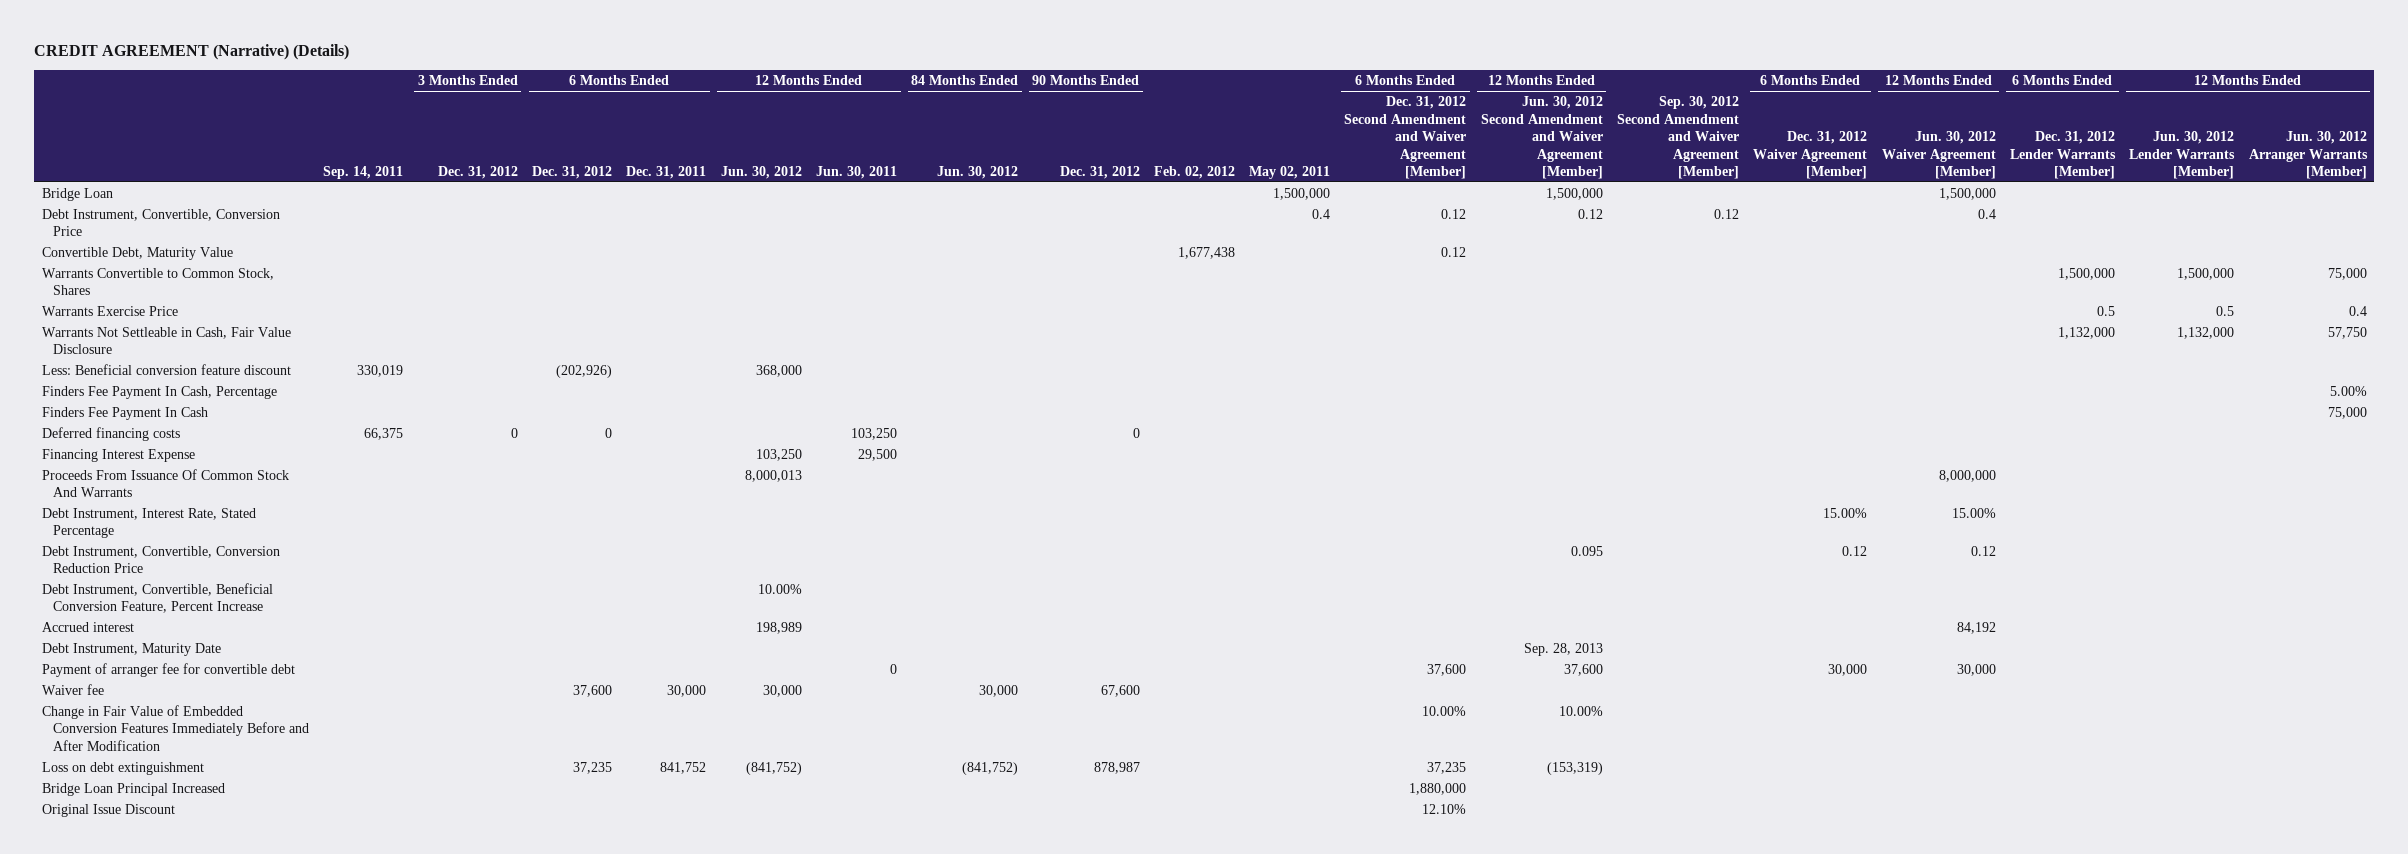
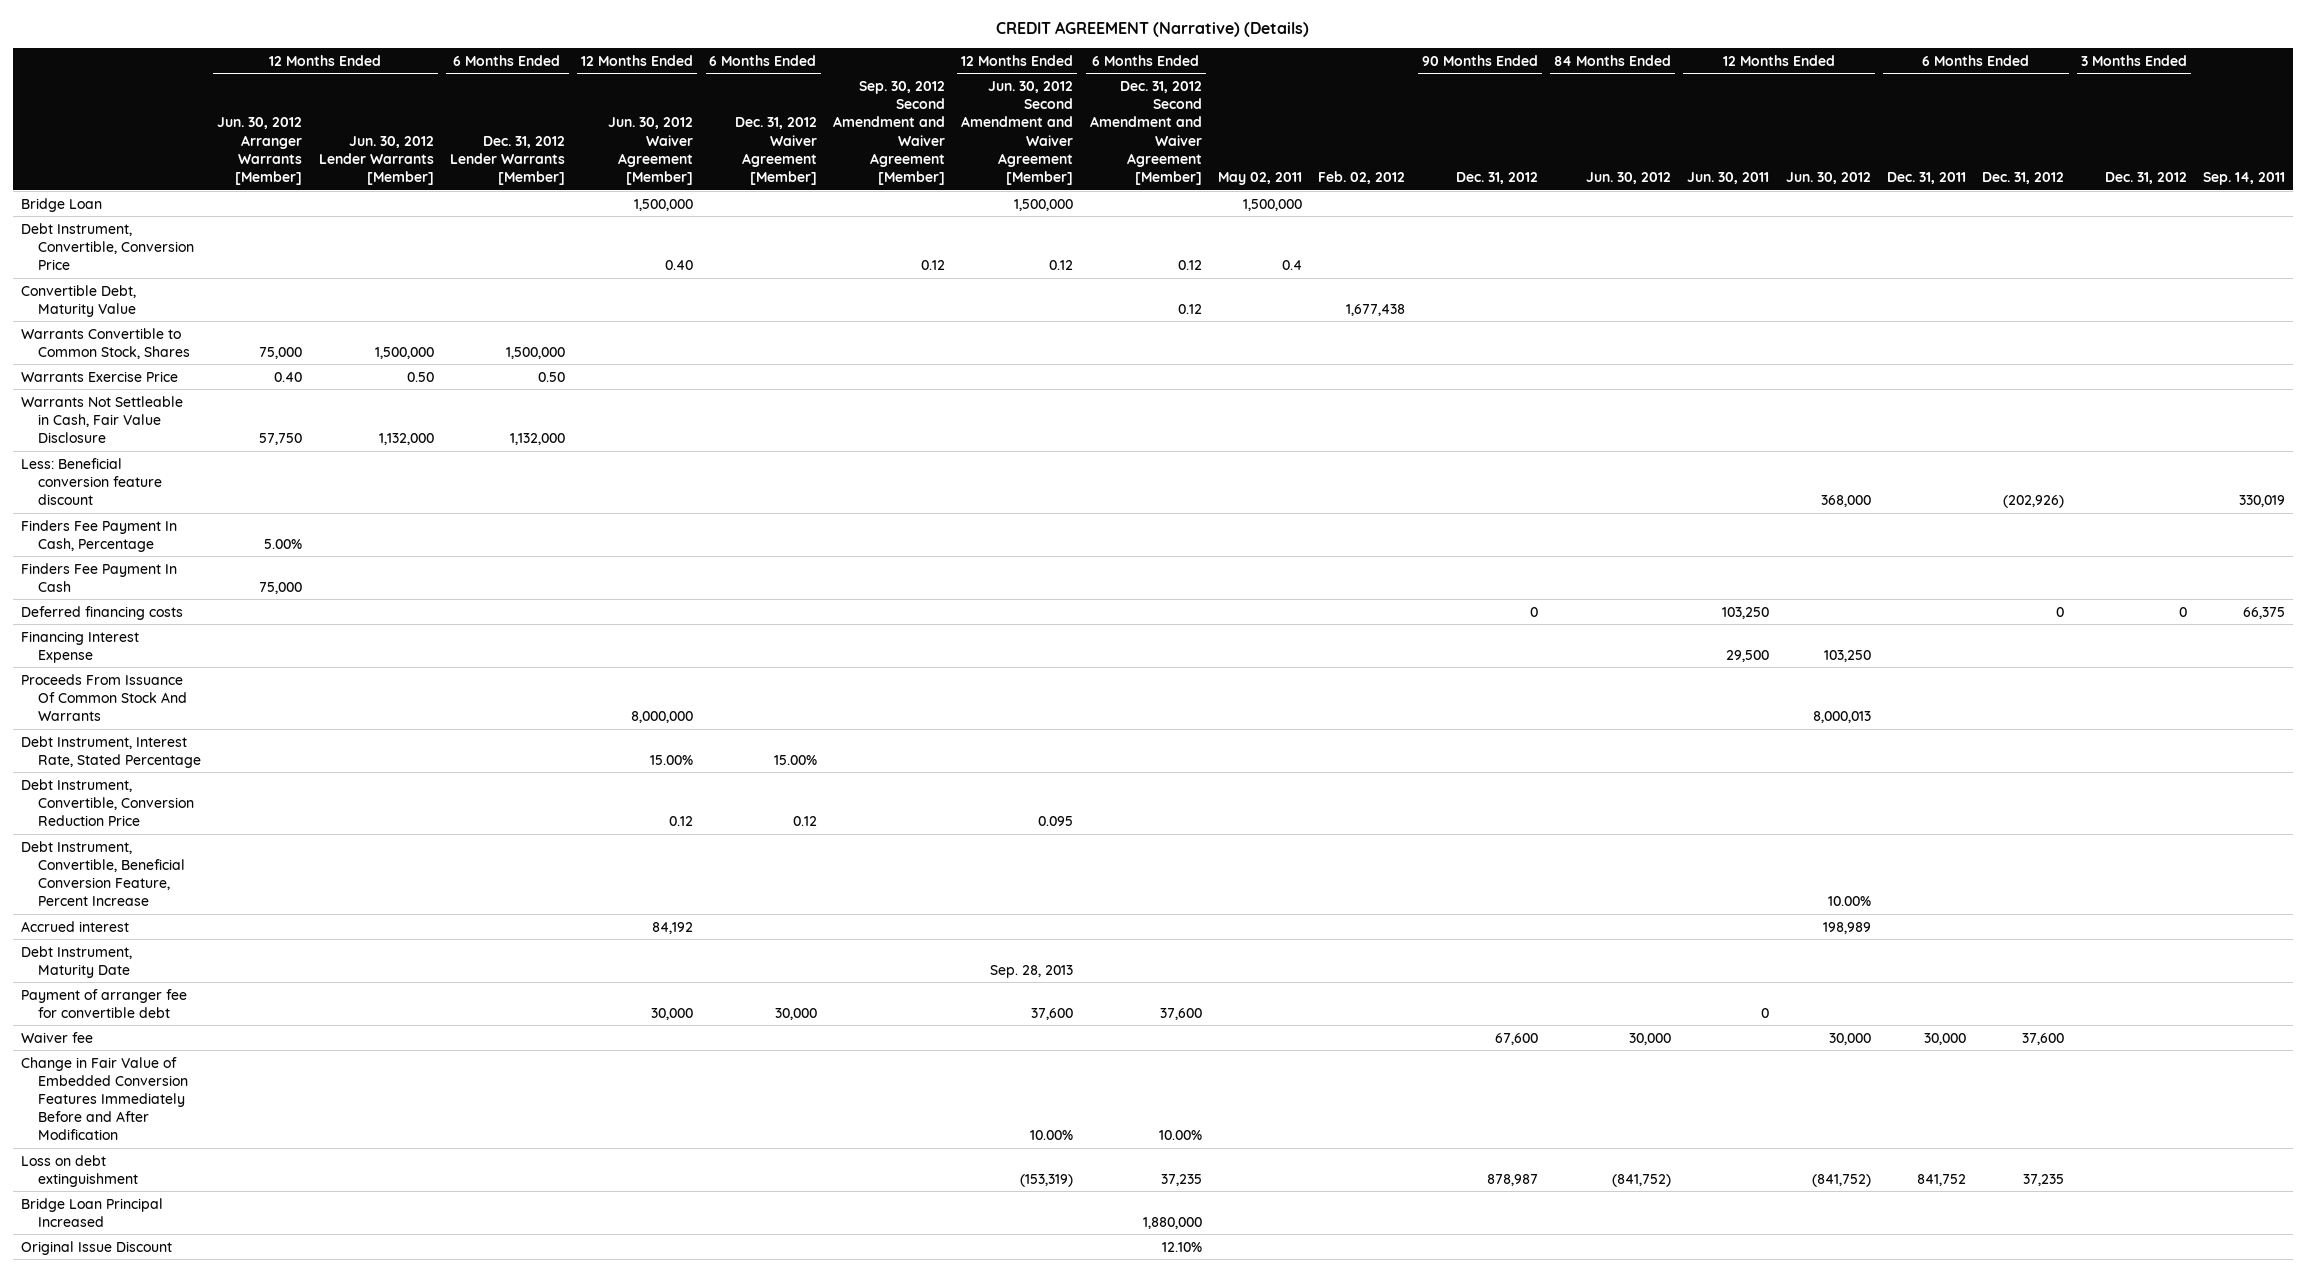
- | Sep. 14, 2011 | 3 Months Ended Dec. 31, 2012 | 6 Months Ended Dec. 31, 2012 | 6 Months Ended Dec. 31, 2011 | 12 Months Ended Jun. 30, 2012 | 12 Months Ended Jun. 30, 2011 | 84 Months Ended Jun. 30, 2012 | 90 Months Ended Dec. 31, 2012 | Feb. 02, 2012 | May 02, 2011 | 6 Months Ended Dec. 31, 2012 Second Amendment and Waiver Agreement [Member] | 12 Months Ended Jun. 30, 2012 Second Amendment and Waiver Agreement [Member] | Sep. 30, 2012 Second Amendment and Waiver Agreement [Member] | 6 Months Ended Dec. 31, 2012 Waiver Agreement [Member] | 12 Months Ended Jun. 30, 2012 Waiver Agreement [Member] | 6 Months Ended Dec. 31, 2012 Lender Warrants [Member] | 12 Months Ended Jun. 30, 2012 Lender Warrants [Member] | 12 Months Ended Jun. 30, 2012 Arranger Warrants [Member]
+ | 12 Months Ended Jun. 30, 2012 Arranger Warrants [Member] | 12 Months Ended Jun. 30, 2012 Lender Warrants [Member] | 6 Months Ended Dec. 31, 2012 Lender Warrants [Member] | 12 Months Ended Jun. 30, 2012 Waiver Agreement [Member] | 6 Months Ended Dec. 31, 2012 Waiver Agreement [Member] | Sep. 30, 2012 Second Amendment and Waiver Agreement [Member] | 12 Months Ended Jun. 30, 2012 Second Amendment and Waiver Agreement [Member] | 6 Months Ended Dec. 31, 2012 Second Amendment and Waiver Agreement [Member] | May 02, 2011 | Feb. 02, 2012 | 90 Months Ended Dec. 31, 2012 | 84 Months Ended Jun. 30, 2012 | 12 Months Ended Jun. 30, 2011 | 12 Months Ended Jun. 30, 2012 | 6 Months Ended Dec. 31, 2011 | 6 Months Ended Dec. 31, 2012 | 3 Months Ended Dec. 31, 2012 | Sep. 14, 2011
- Debt Instrument, Convertible, Conversion Price | | | | | | | | | | 0.4 | 0.12 | 0.12 | 0.12 | | 0.4 | | |
+ Debt Instrument, Convertible, Conversion Price | | | | 0.40 | | 0.12 | 0.12 | 0.12 | 0.4 | | | | | | | | |
- Warrants Exercise Price | | | | | | | | | | | | | | | | 0.5 | 0.5 | 0.4
+ Warrants Exercise Price | 0.40 | 0.50 | 0.50 | | | | | | | | | | | | | | |

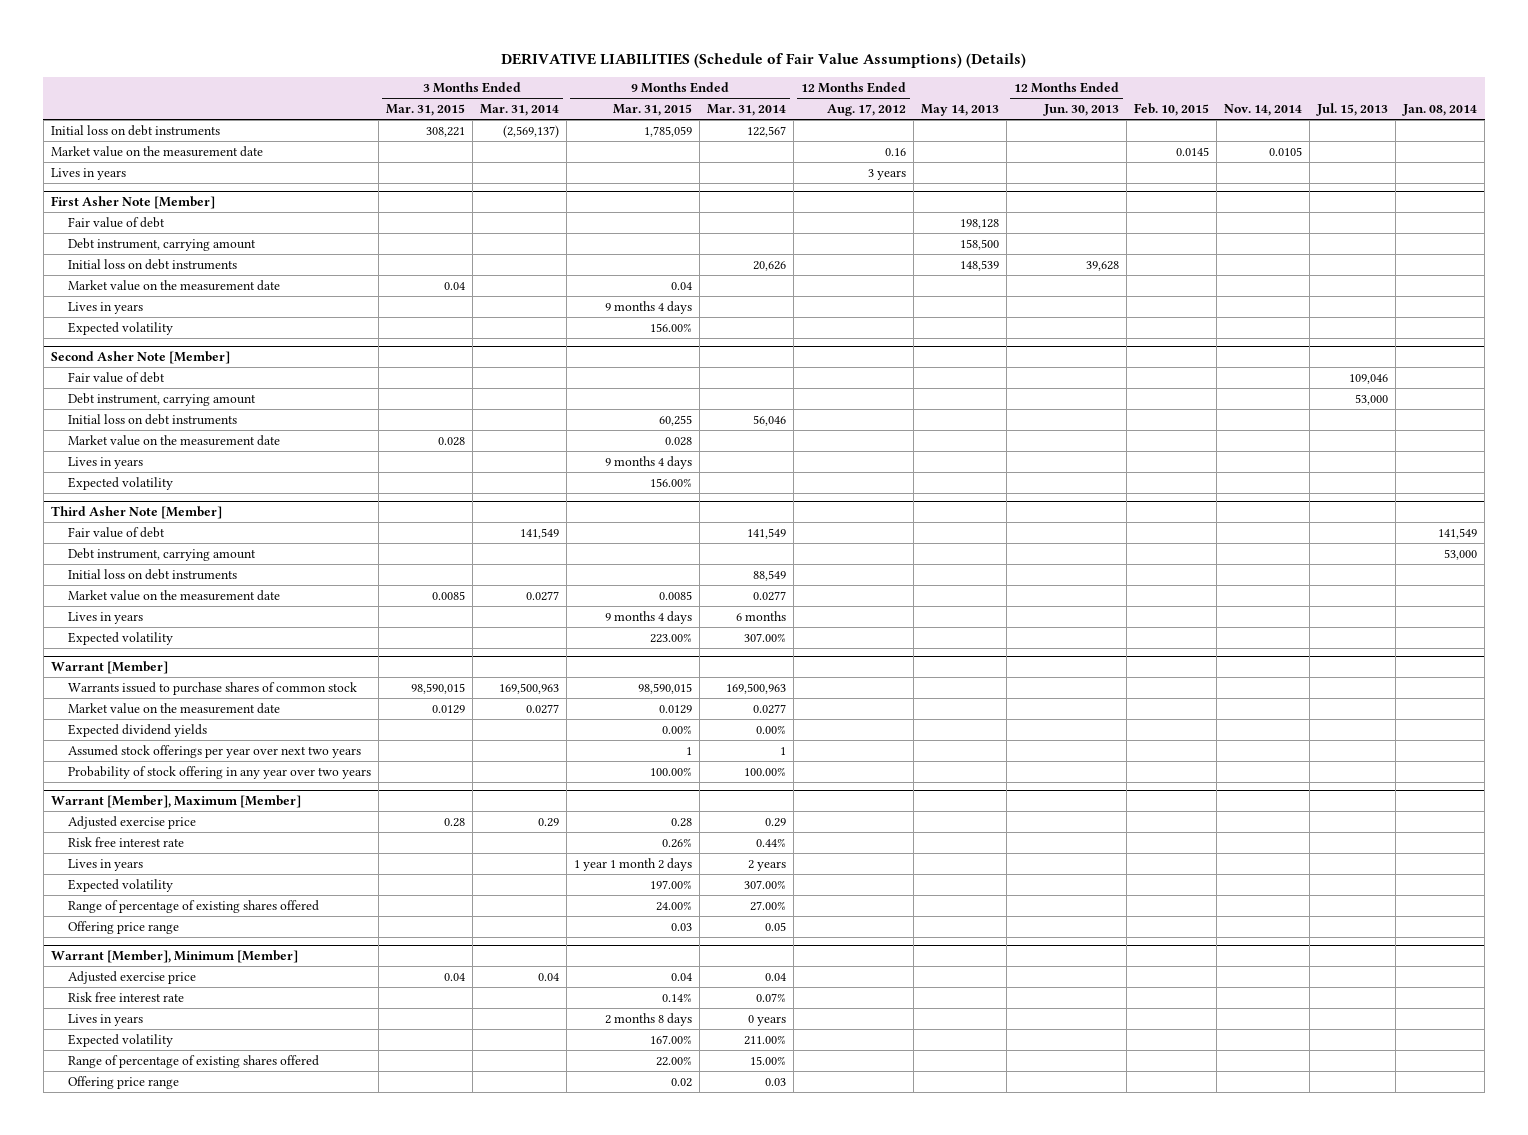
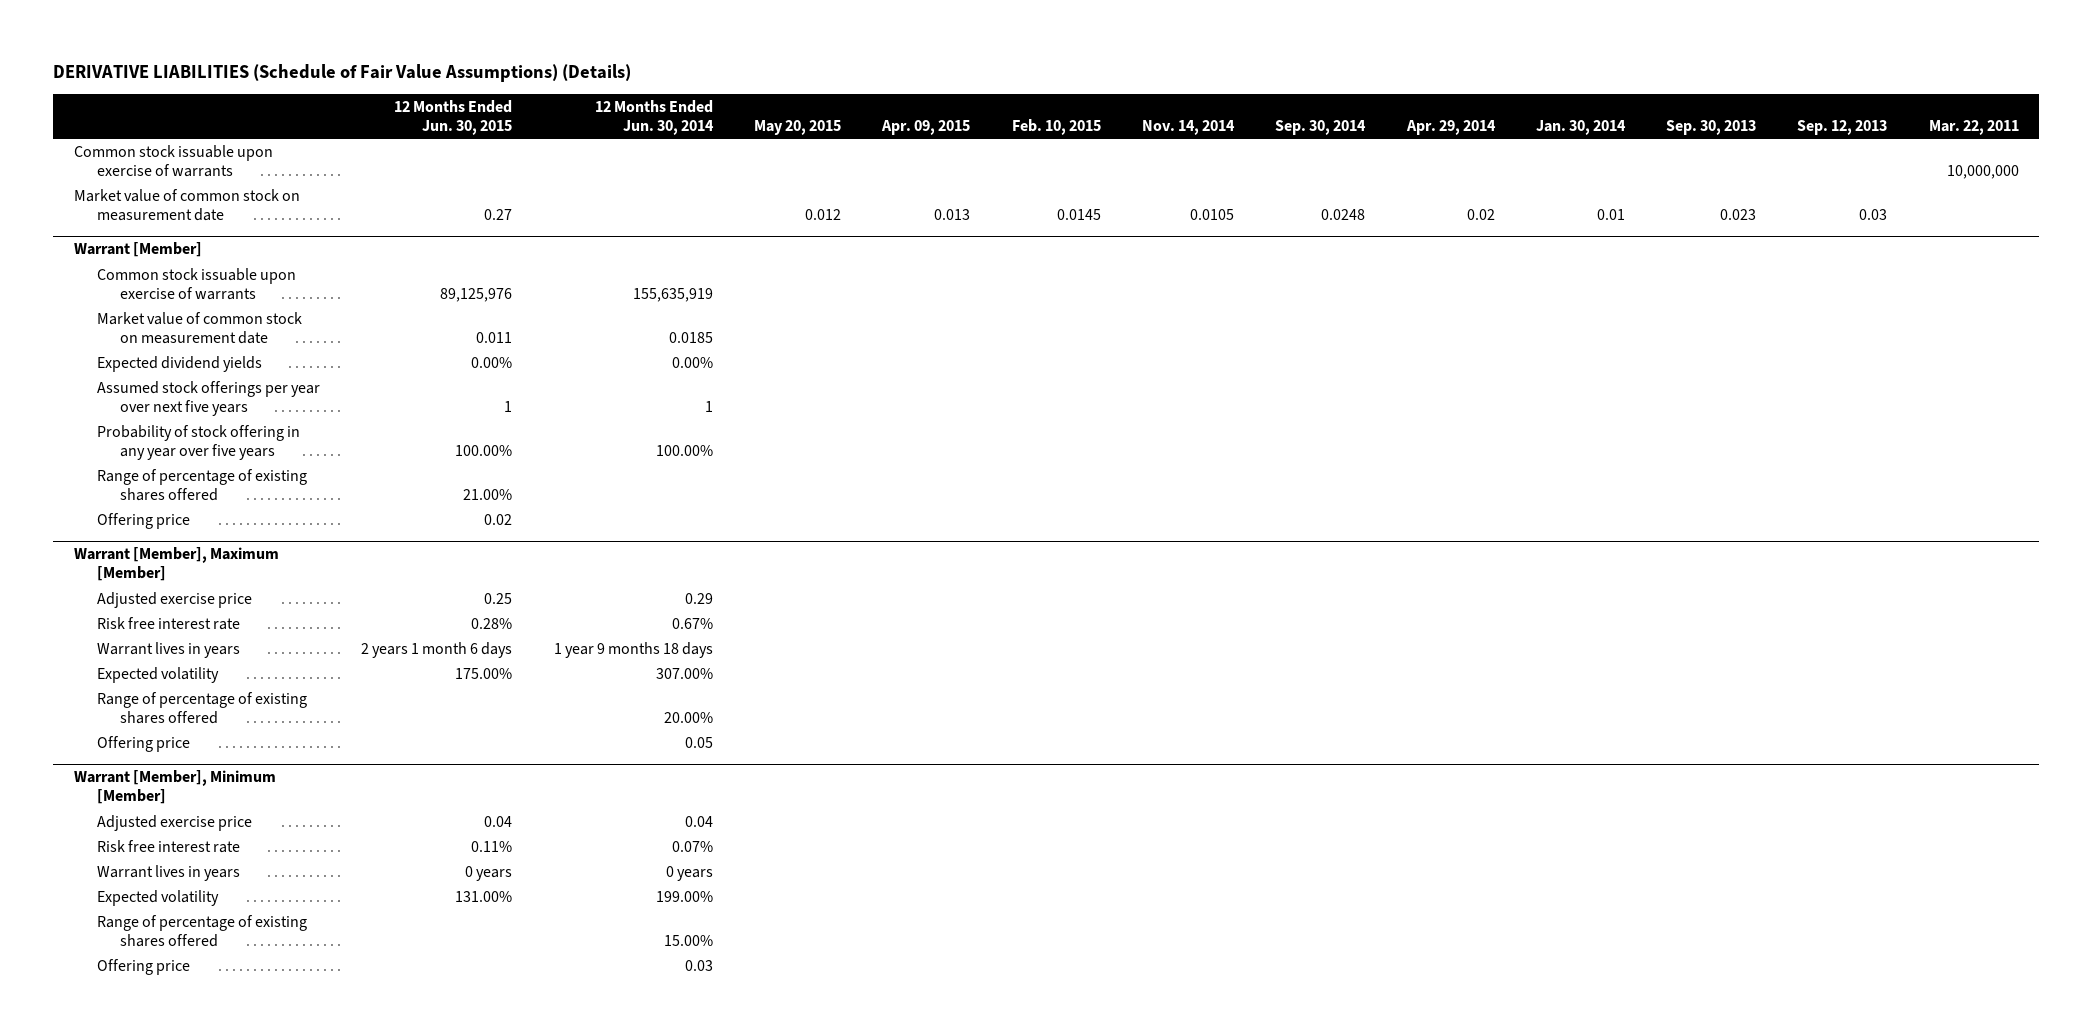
- | 3 Months Ended Mar. 31, 2015 | 3 Months Ended Mar. 31, 2014 | 9 Months Ended Mar. 31, 2015 | 9 Months Ended Mar. 31, 2014 | 12 Months Ended Aug. 17, 2012 | May 14, 2013 | 12 Months Ended Jun. 30, 2013 | Feb. 10, 2015 | Nov. 14, 2014 | Jul. 15, 2013 | Jan. 08, 2014
+ | 12 Months Ended Jun. 30, 2015 | 12 Months Ended Jun. 30, 2014 | May 20, 2015 | Apr. 09, 2015 | Feb. 10, 2015 | Nov. 14, 2014 | Sep. 30, 2014 | Apr. 29, 2014 | Jan. 30, 2014 | Sep. 30, 2013 | Sep. 12, 2013 | Mar. 22, 2011
- Initial loss on debt instruments | 308,221 | (2,569,137) | 1,785,059 | 122,567 | | | | | | |
- Market value on the measurement date | | | | | 0.16 | | | 0.0145 | 0.0105 | |
- Lives in years | | | | | 3 years | | | | | |
- First Asher Note [Member]
- Fair value of debt | | | | | | 198,128 | | | | |
- Debt instrument, carrying amount | | | | | | 158,500 | | | | |
- Initial loss on debt instruments | | | | 20,626 | | 148,539 | 39,628 | | | |
- Market value on the measurement date | 0.04 | | 0.04 | | | | | | | |
- Lives in years | | | 9 months 4 days | | | | | | | |
- Expected volatility | | | 156.00% | | | | | | | |
- Second Asher Note [Member]
- Fair value of debt | | | | | | | | | | 109,046 |
- Debt instrument, carrying amount | | | | | | | | | | 53,000 |
- Initial loss on debt instruments | | | 60,255 | 56,046 | | | | | | |
- Market value on the measurement date | 0.028 | | 0.028 | | | | | | | |
- Lives in years | | | 9 months 4 days | | | | | | | |
- Expected volatility | | | 156.00% | | | | | | | |
- Third Asher Note [Member]
- Fair value of debt | | 141,549 | | 141,549 | | | | | | | 141,549
- Debt instrument, carrying amount | | | | | | | | | | | 53,000
- Initial loss on debt instruments | | | | 88,549 | | | | | | |
- Market value on the measurement date | 0.0085 | 0.0277 | 0.0085 | 0.0277 | | | | | | |
- Lives in years | | | 9 months 4 days | 6 months | | | | | | |
- Expected volatility | | | 223.00% | 307.00% | | | | | | |
+ Common stock issuable upon exercise of warrants | | | | | | | | | | | | 10,000,000
+ Market value of common stock on measurement date | 0.27 | | 0.012 | 0.013 | 0.0145 | 0.0105 | 0.0248 | 0.02 | 0.01 | 0.023 | 0.03 |
@ Warrant [Member]
- Warrants issued to purchase shares of common stock | 98,590,015 | 169,500,963 | 98,590,015 | 169,500,963 | | | | | | |
- Market value on the measurement date | 0.0129 | 0.0277 | 0.0129 | 0.0277 | | | | | | |
+ Common stock issuable upon exercise of warrants | 89,125,976 | 155,635,919 | | | | | | | | | |
+ Market value of common stock on measurement date | 0.011 | 0.0185 | | | | | | | | | |
- Assumed stock offerings per year over next two years | | | 1 | 1 | | | | | | |
- Probability of stock offering in any year over two years | | | 100.00% | 100.00% | | | | | | |
+ Assumed stock offerings per year over next five years | 1 | 1 | | | | | | | | | |
+ Probability of stock offering in any year over five years | 100.00% | 100.00% | | | | | | | | | |
+ Range of percentage of existing shares offered | 21.00% | | | | | | | | | | |
+ Offering price | 0.02 | | | | | | | | | | |
@ Warrant [Member], Maximum [Member]
- Lives in years | | | 1 year 1 month 2 days | 2 years | | | | | | |
+ Warrant lives in years | 2 years 1 month 6 days | 1 year 9 months 18 days | | | | | | | | | |
- Offering price range | | | 0.03 | 0.05 | | | | | | |
+ Offering price | | 0.05 | | | | | | | | | |
@ Warrant [Member], Minimum [Member]
- Lives in years | | | 2 months 8 days | 0 years | | | | | | |
+ Warrant lives in years | 0 years | 0 years | | | | | | | | | |
- Offering price range | | | 0.02 | 0.03 | | | | | | |
+ Offering price | | 0.03 | | | | | | | | | |

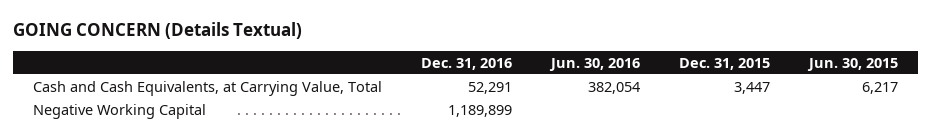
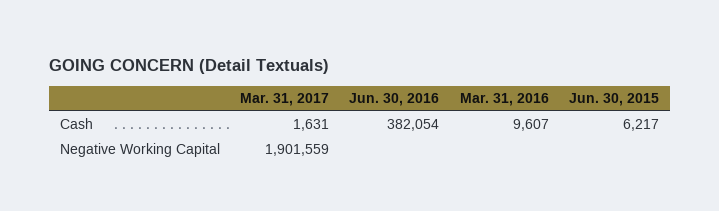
- GOING CONCERN (Details Textual)
+ GOING CONCERN (Detail Textuals)
- | Dec. 31, 2016 | Jun. 30, 2016 | Dec. 31, 2015 | Jun. 30, 2015
+ | Mar. 31, 2017 | Jun. 30, 2016 | Mar. 31, 2016 | Jun. 30, 2015
- Cash and Cash Equivalents, at Carrying Value, Total | 52,291 | 382,054 | 3,447 | 6,217
+ Cash | 1,631 | 382,054 | 9,607 | 6,217

